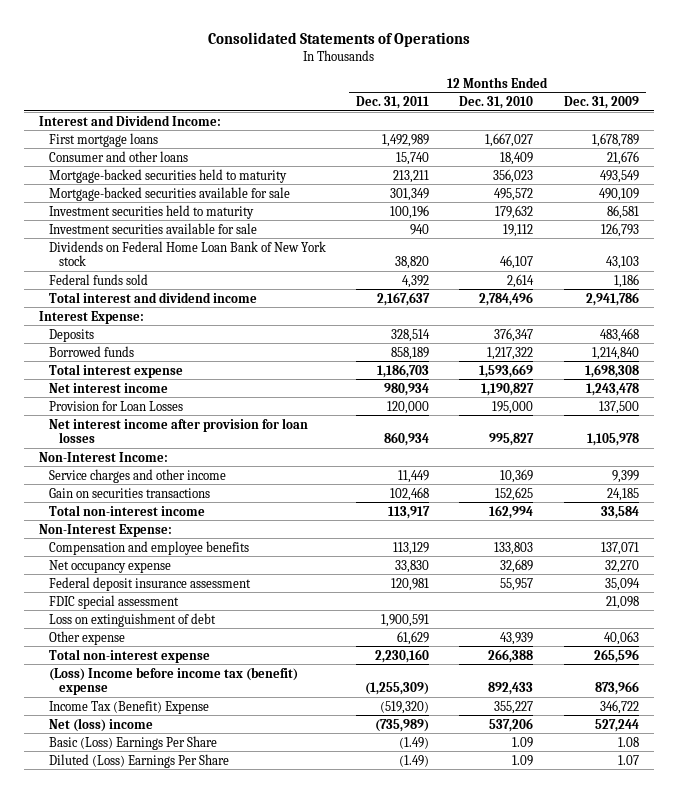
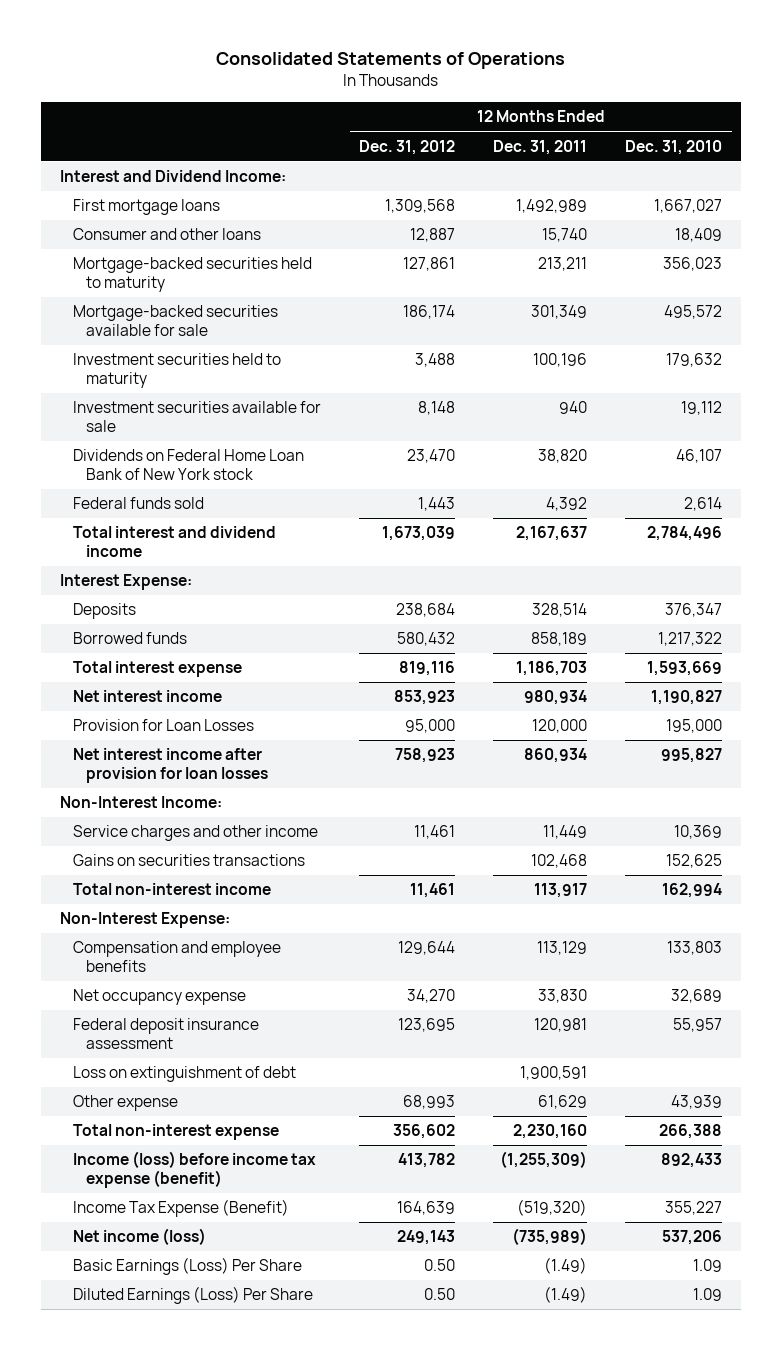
- | 12 Months Ended Dec. 31, 2011 | 12 Months Ended Dec. 31, 2010 | 12 Months Ended Dec. 31, 2009
+ | 12 Months Ended Dec. 31, 2012 | 12 Months Ended Dec. 31, 2011 | 12 Months Ended Dec. 31, 2010
- Gain on securities transactions | 102,468 | 152,625 | 24,185
+ Gains on securities transactions | | 102,468 | 152,625
- FDIC special assessment | | | 21,098
- (Loss) Income before income tax (benefit) expense | (1,255,309) | 892,433 | 873,966
- Income Tax (Benefit) Expense | (519,320) | 355,227 | 346,722
- Net (loss) income | (735,989) | 537,206 | 527,244
- Basic (Loss) Earnings Per Share | (1.49) | 1.09 | 1.08
- Diluted (Loss) Earnings Per Share | (1.49) | 1.09 | 1.07
+ Income (loss) before income tax expense (benefit) | 413,782 | (1,255,309) | 892,433
+ Income Tax Expense (Benefit) | 164,639 | (519,320) | 355,227
+ Net income (loss) | 249,143 | (735,989) | 537,206
+ Basic Earnings (Loss) Per Share | 0.50 | (1.49) | 1.09
+ Diluted Earnings (Loss) Per Share | 0.50 | (1.49) | 1.09

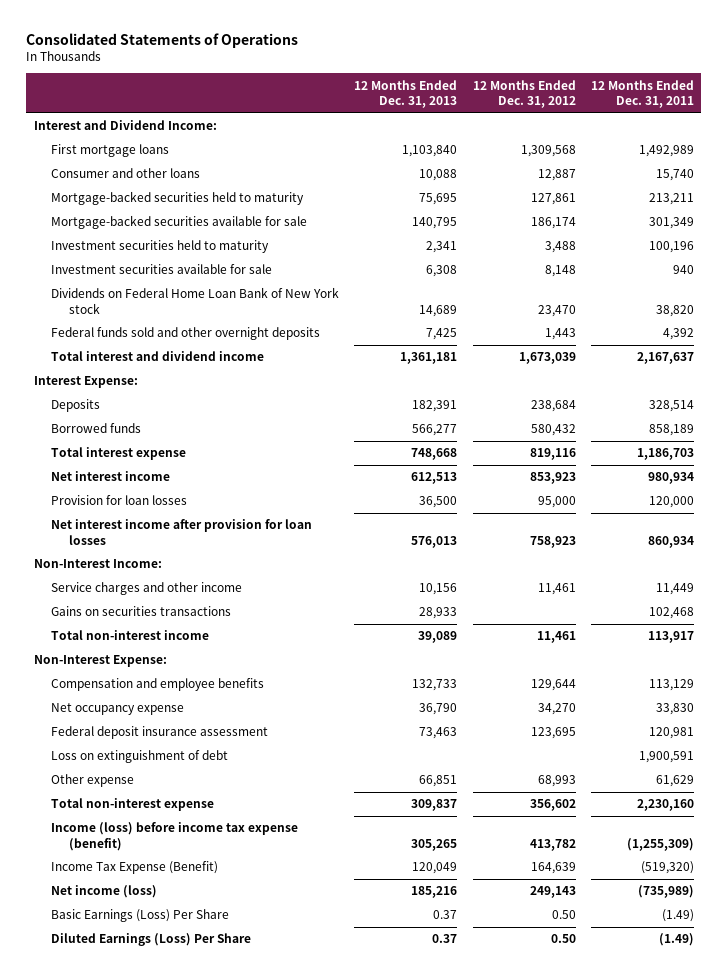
- | 12 Months Ended Dec. 31, 2012 | 12 Months Ended Dec. 31, 2011 | 12 Months Ended Dec. 31, 2010
+ | 12 Months Ended Dec. 31, 2013 | 12 Months Ended Dec. 31, 2012 | 12 Months Ended Dec. 31, 2011
- Federal funds sold | 1,443 | 4,392 | 2,614
+ Federal funds sold and other overnight deposits | 7,425 | 1,443 | 4,392
- Provision for Loan Losses | 95,000 | 120,000 | 195,000
+ Provision for loan losses | 36,500 | 95,000 | 120,000

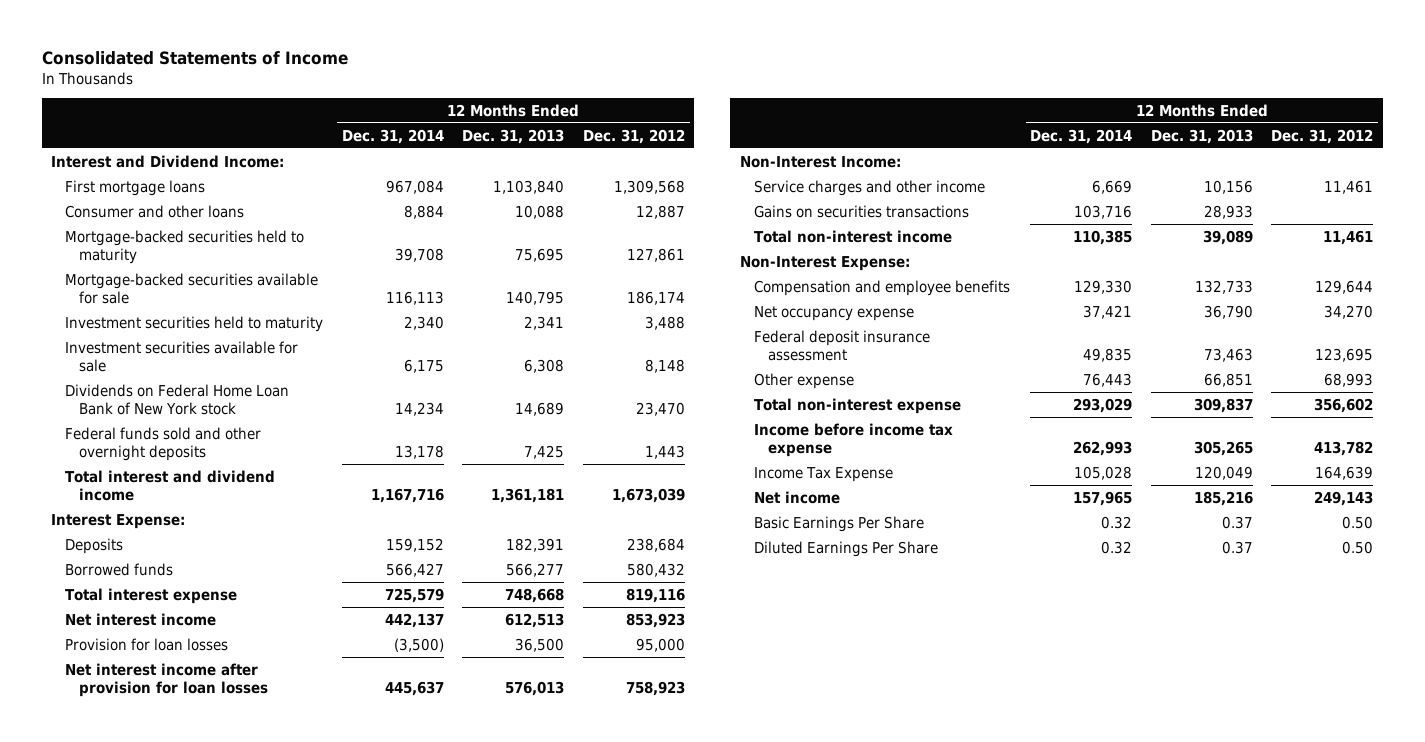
- Consolidated Statements of Operations
+ Consolidated Statements of Income
- | 12 Months Ended Dec. 31, 2013 | 12 Months Ended Dec. 31, 2012 | 12 Months Ended Dec. 31, 2011
+ | 12 Months Ended Dec. 31, 2014 | 12 Months Ended Dec. 31, 2013 | 12 Months Ended Dec. 31, 2012
- Loss on extinguishment of debt | | | 1,900,591
- Income (loss) before income tax expense (benefit) | 305,265 | 413,782 | (1,255,309)
- Income Tax Expense (Benefit) | 120,049 | 164,639 | (519,320)
- Net income (loss) | 185,216 | 249,143 | (735,989)
- Basic Earnings (Loss) Per Share | 0.37 | 0.50 | (1.49)
- Diluted Earnings (Loss) Per Share | 0.37 | 0.50 | (1.49)
+ Income before income tax expense | 262,993 | 305,265 | 413,782
+ Income Tax Expense | 105,028 | 120,049 | 164,639
+ Net income | 157,965 | 185,216 | 249,143
+ Basic Earnings Per Share | 0.32 | 0.37 | 0.50
+ Diluted Earnings Per Share | 0.32 | 0.37 | 0.50

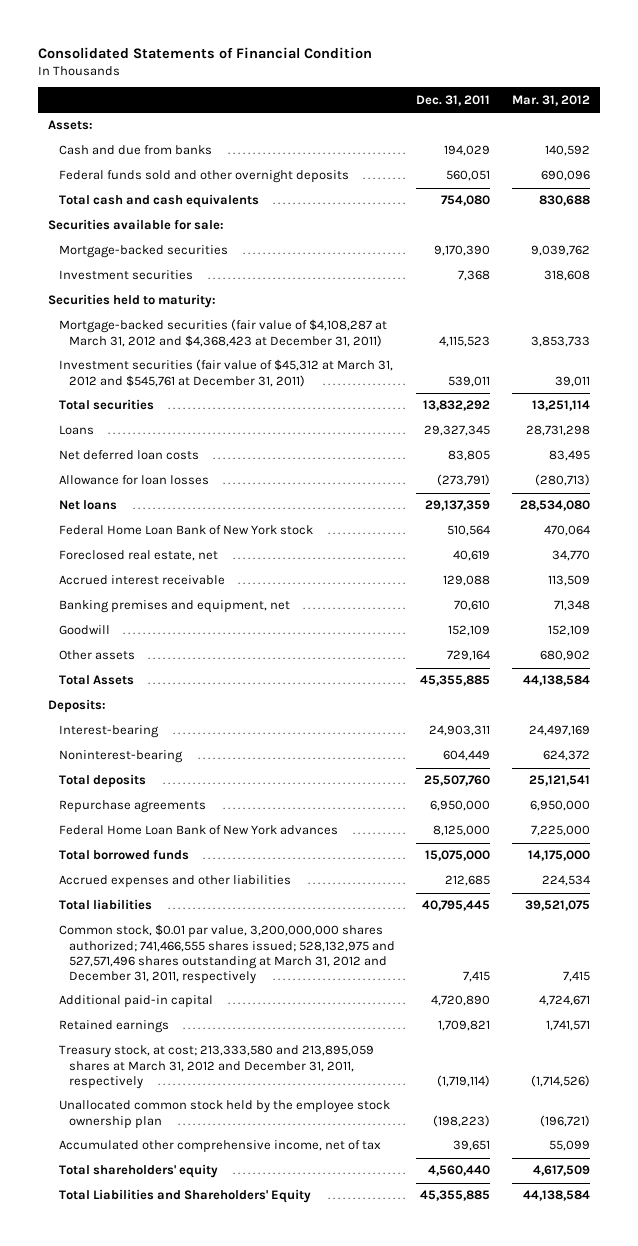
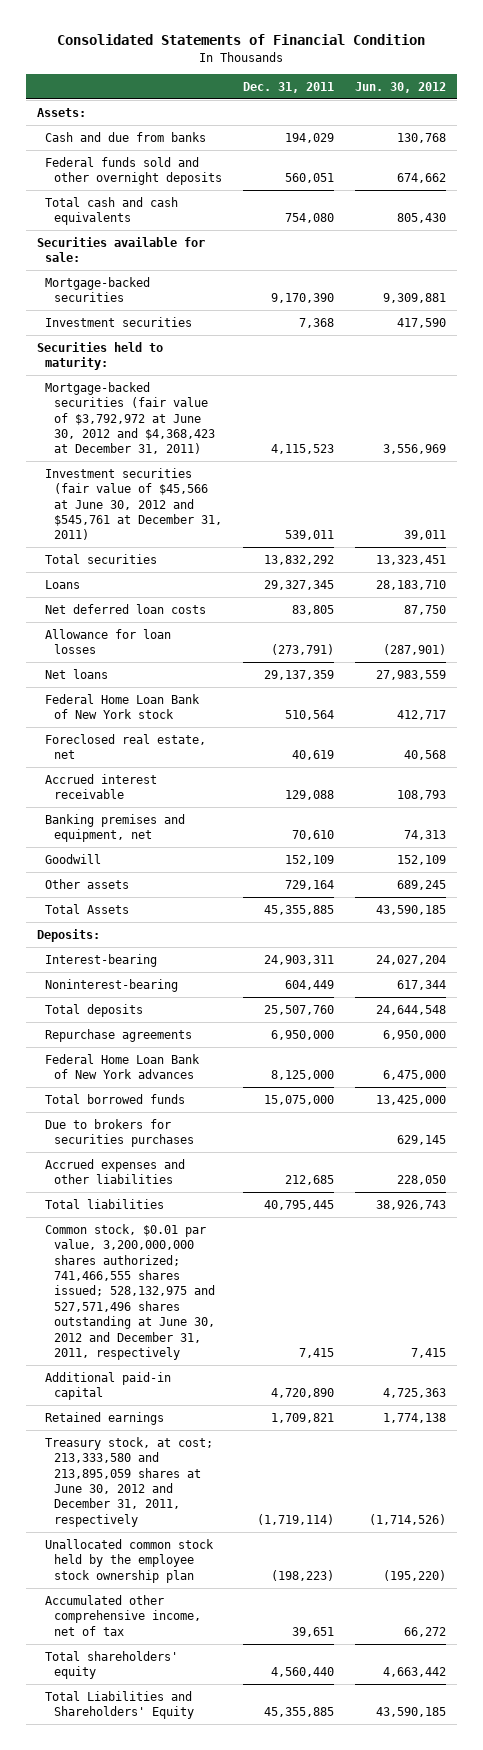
- | Dec. 31, 2011 | Mar. 31, 2012
+ | Dec. 31, 2011 | Jun. 30, 2012
- Mortgage-backed securities (fair value of $4,108,287 at March 31, 2012 and $4,368,423 at December 31, 2011) | 4,115,523 | 3,853,733
- Investment securities (fair value of $45,312 at March 31, 2012 and $545,761 at December 31, 2011) | 539,011 | 39,011
+ Mortgage-backed securities (fair value of $3,792,972 at June 30, 2012 and $4,368,423 at December 31, 2011) | 4,115,523 | 3,556,969
+ Investment securities (fair value of $45,566 at June 30, 2012 and $545,761 at December 31, 2011) | 539,011 | 39,011
+ Due to brokers for securities purchases | | 629,145
- Common stock, $0.01 par value, 3,200,000,000 shares authorized; 741,466,555 shares issued; 528,132,975 and 527,571,496 shares outstanding at March 31, 2012 and December 31, 2011, respectively | 7,415 | 7,415
+ Common stock, $0.01 par value, 3,200,000,000 shares authorized; 741,466,555 shares issued; 528,132,975 and 527,571,496 shares outstanding at June 30, 2012 and December 31, 2011, respectively | 7,415 | 7,415
- Treasury stock, at cost; 213,333,580 and 213,895,059 shares at March 31, 2012 and December 31, 2011, respectively | (1,719,114) | (1,714,526)
+ Treasury stock, at cost; 213,333,580 and 213,895,059 shares at June 30, 2012 and December 31, 2011, respectively | (1,719,114) | (1,714,526)

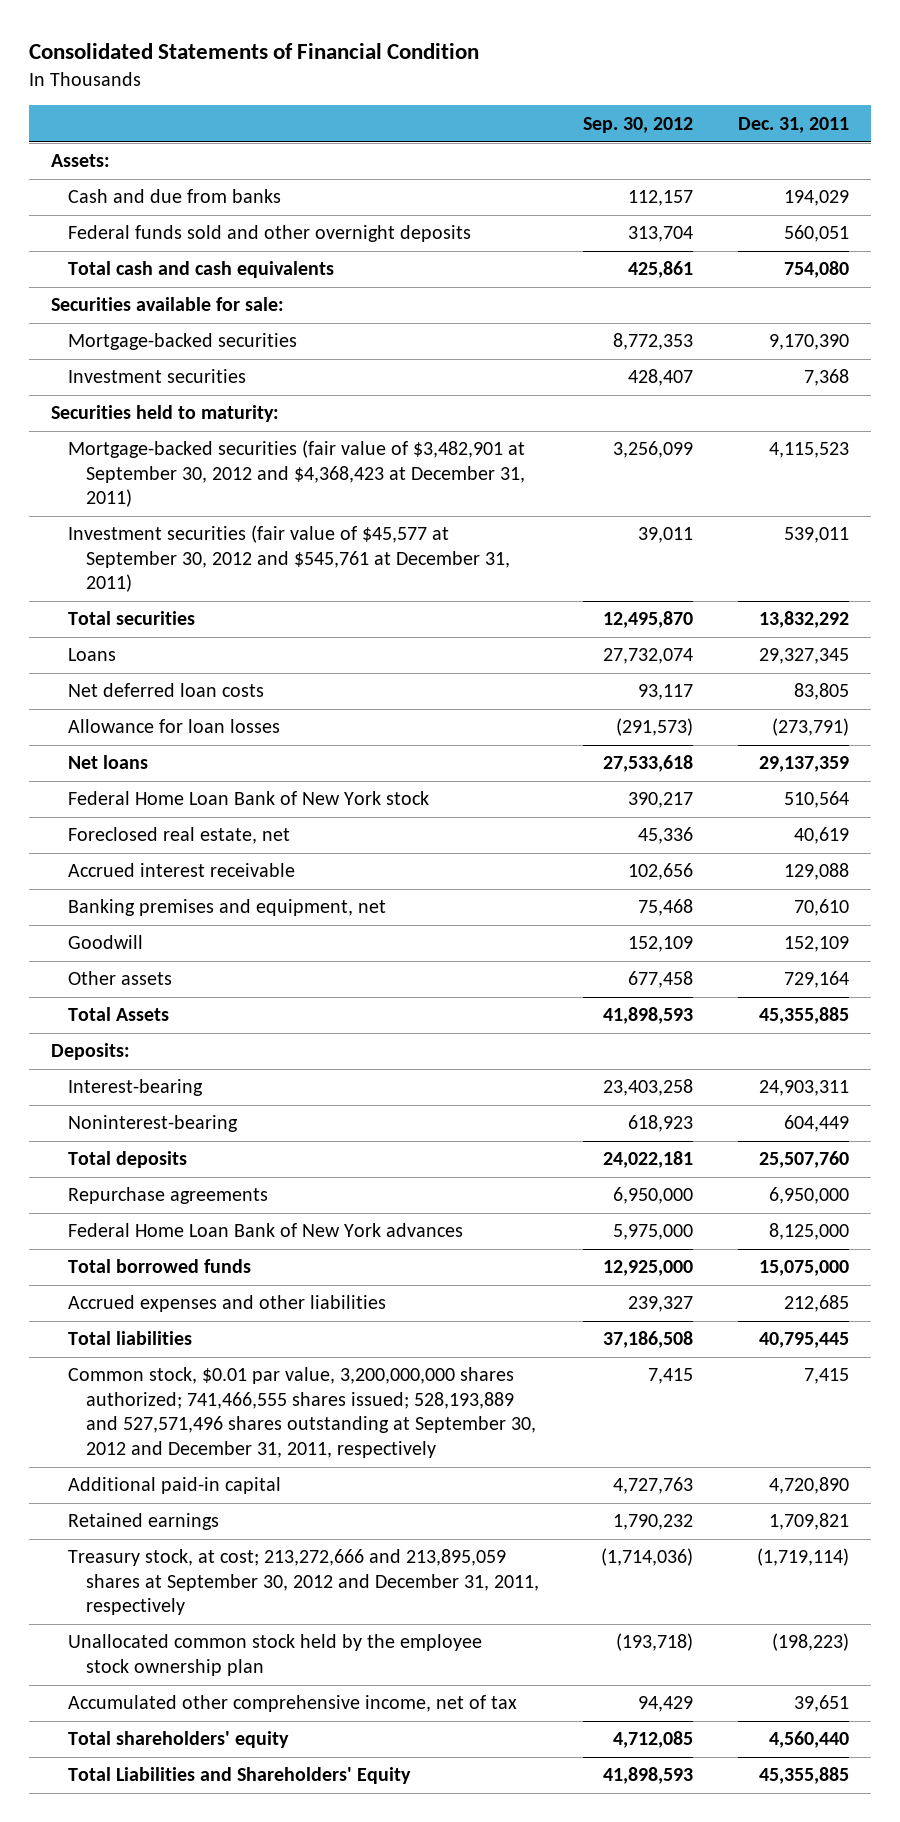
- | Dec. 31, 2011 | Jun. 30, 2012
+ | Sep. 30, 2012 | Dec. 31, 2011
- Mortgage-backed securities (fair value of $3,792,972 at June 30, 2012 and $4,368,423 at December 31, 2011) | 4,115,523 | 3,556,969
- Investment securities (fair value of $45,566 at June 30, 2012 and $545,761 at December 31, 2011) | 539,011 | 39,011
+ Mortgage-backed securities (fair value of $3,482,901 at September 30, 2012 and $4,368,423 at December 31, 2011) | 3,256,099 | 4,115,523
+ Investment securities (fair value of $45,577 at September 30, 2012 and $545,761 at December 31, 2011) | 39,011 | 539,011
- Due to brokers for securities purchases | | 629,145
- Common stock, $0.01 par value, 3,200,000,000 shares authorized; 741,466,555 shares issued; 528,132,975 and 527,571,496 shares outstanding at June 30, 2012 and December 31, 2011, respectively | 7,415 | 7,415
+ Common stock, $0.01 par value, 3,200,000,000 shares authorized; 741,466,555 shares issued; 528,193,889 and 527,571,496 shares outstanding at September 30, 2012 and December 31, 2011, respectively | 7,415 | 7,415
- Treasury stock, at cost; 213,333,580 and 213,895,059 shares at June 30, 2012 and December 31, 2011, respectively | (1,719,114) | (1,714,526)
+ Treasury stock, at cost; 213,272,666 and 213,895,059 shares at September 30, 2012 and December 31, 2011, respectively | (1,714,036) | (1,719,114)

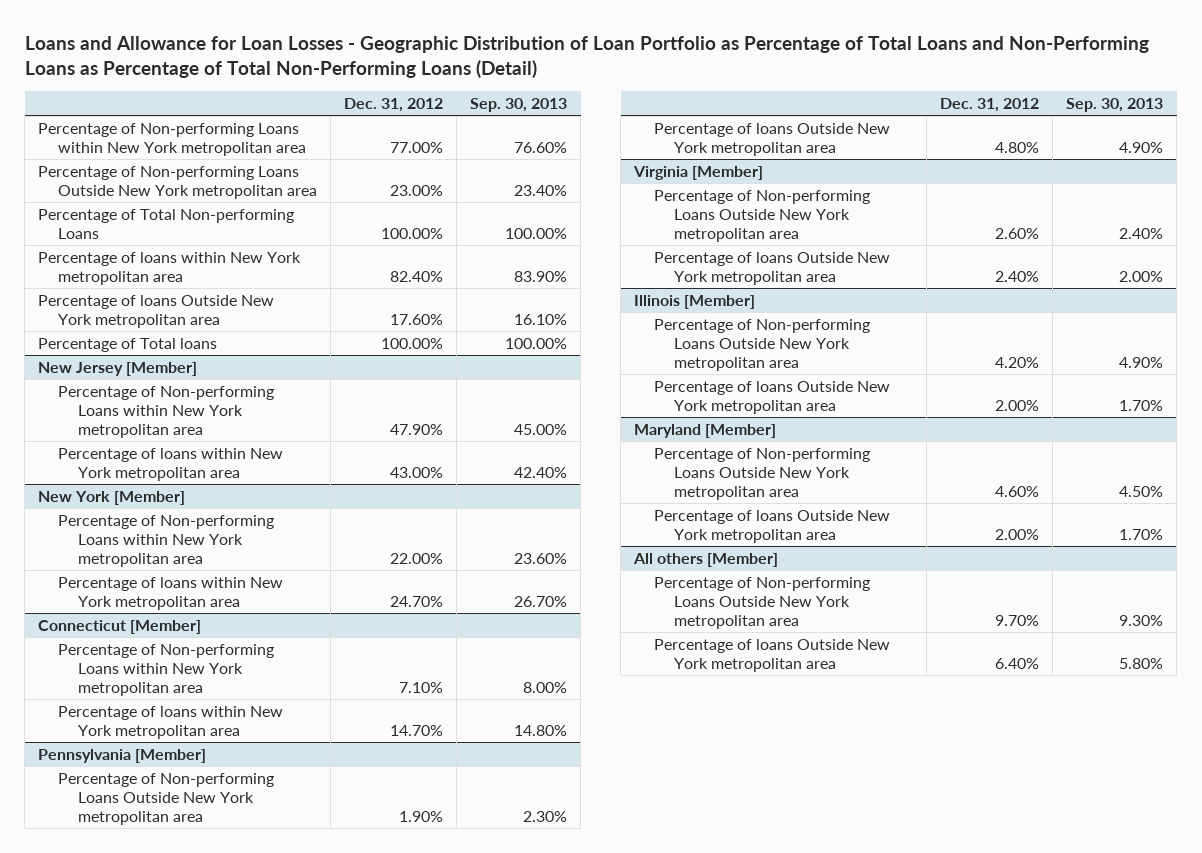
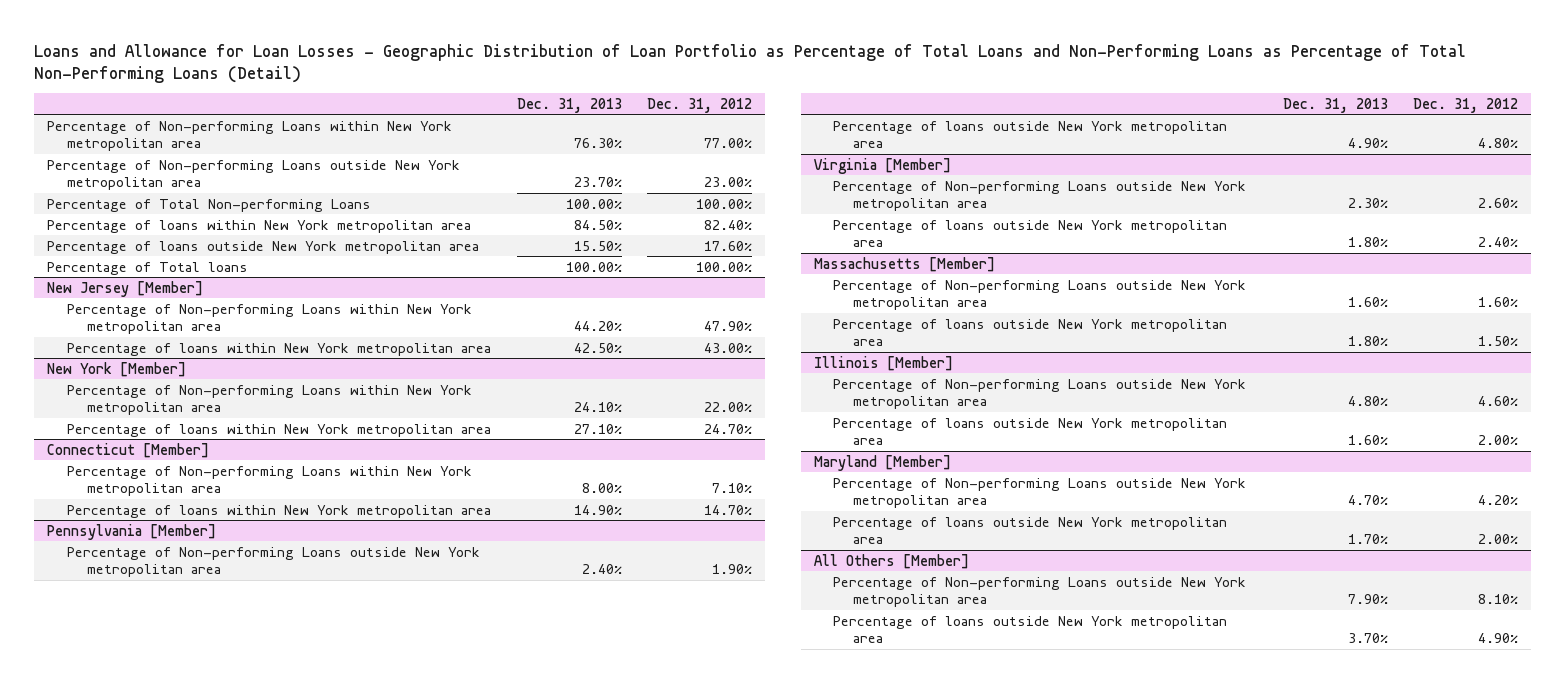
- | Dec. 31, 2012 | Sep. 30, 2013
+ | Dec. 31, 2013 | Dec. 31, 2012
- Percentage of Non-performing Loans Outside New York metropolitan area | 23.00% | 23.40%
+ Percentage of Non-performing Loans outside New York metropolitan area | 23.70% | 23.00%
- Percentage of loans Outside New York metropolitan area | 17.60% | 16.10%
+ Percentage of loans outside New York metropolitan area | 15.50% | 17.60%
@ Pennsylvania [Member]
- Percentage of Non-performing Loans Outside New York metropolitan area | 1.90% | 2.30%
- Percentage of loans Outside New York metropolitan area | 4.80% | 4.90%
+ Percentage of Non-performing Loans outside New York metropolitan area | 2.40% | 1.90%
+ Percentage of loans outside New York metropolitan area | 4.90% | 4.80%
@ Virginia [Member]
- Percentage of Non-performing Loans Outside New York metropolitan area | 2.60% | 2.40%
- Percentage of loans Outside New York metropolitan area | 2.40% | 2.00%
+ Percentage of Non-performing Loans outside New York metropolitan area | 2.30% | 2.60%
+ Percentage of loans outside New York metropolitan area | 1.80% | 2.40%
+ Massachusetts [Member]
+ Percentage of Non-performing Loans outside New York metropolitan area | 1.60% | 1.60%
+ Percentage of loans outside New York metropolitan area | 1.80% | 1.50%
@ Illinois [Member]
- Percentage of Non-performing Loans Outside New York metropolitan area | 4.20% | 4.90%
- Percentage of loans Outside New York metropolitan area | 2.00% | 1.70%
+ Percentage of Non-performing Loans outside New York metropolitan area | 4.80% | 4.60%
+ Percentage of loans outside New York metropolitan area | 1.60% | 2.00%
@ Maryland [Member]
- Percentage of Non-performing Loans Outside New York metropolitan area | 4.60% | 4.50%
- Percentage of loans Outside New York metropolitan area | 2.00% | 1.70%
- All others [Member]
- Percentage of Non-performing Loans Outside New York metropolitan area | 9.70% | 9.30%
- Percentage of loans Outside New York metropolitan area | 6.40% | 5.80%
@ Maryland [Member]
+ Percentage of Non-performing Loans outside New York metropolitan area | 4.70% | 4.20%
+ Percentage of loans outside New York metropolitan area | 1.70% | 2.00%
+ All Others [Member]
+ Percentage of Non-performing Loans outside New York metropolitan area | 7.90% | 8.10%
+ Percentage of loans outside New York metropolitan area | 3.70% | 4.90%

